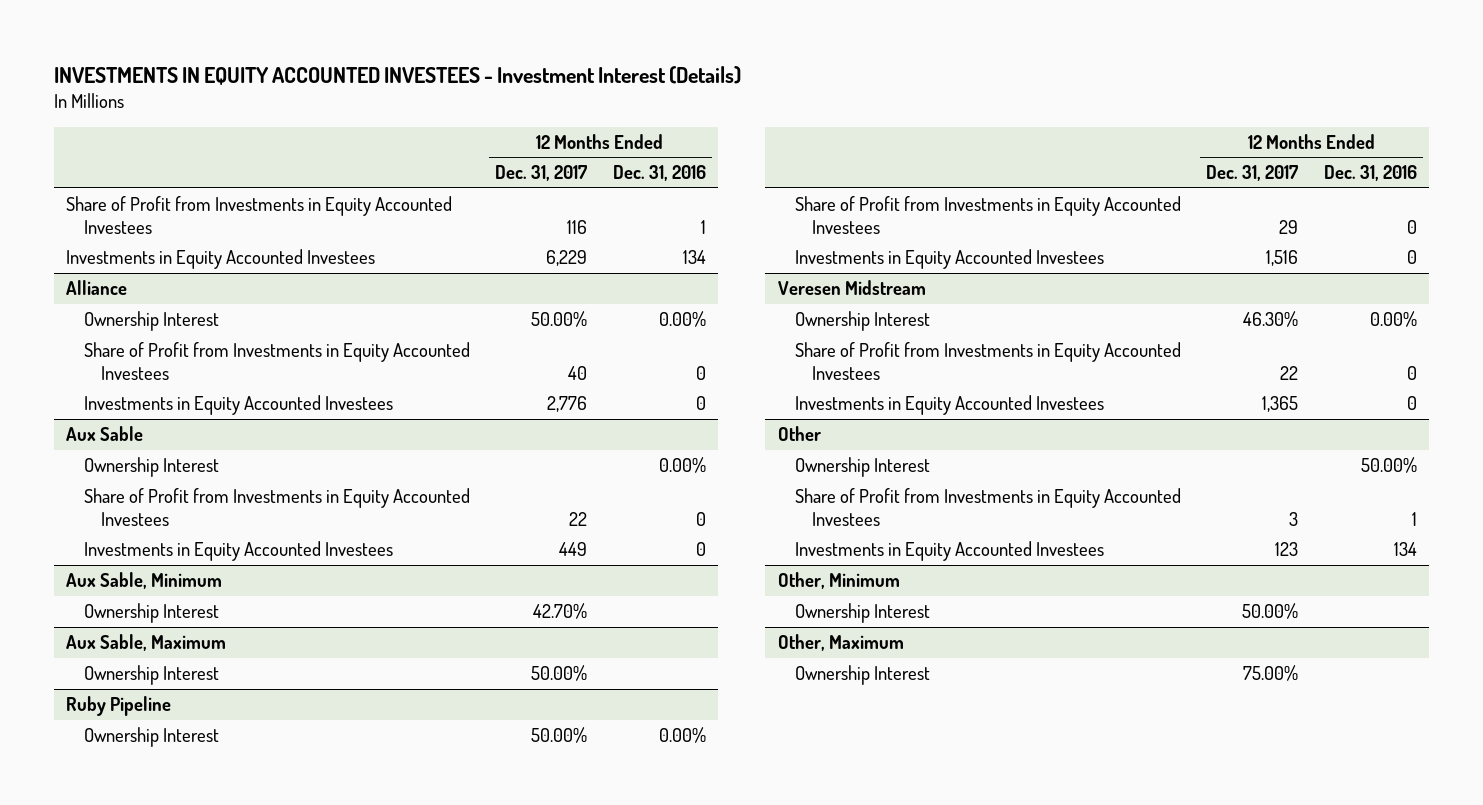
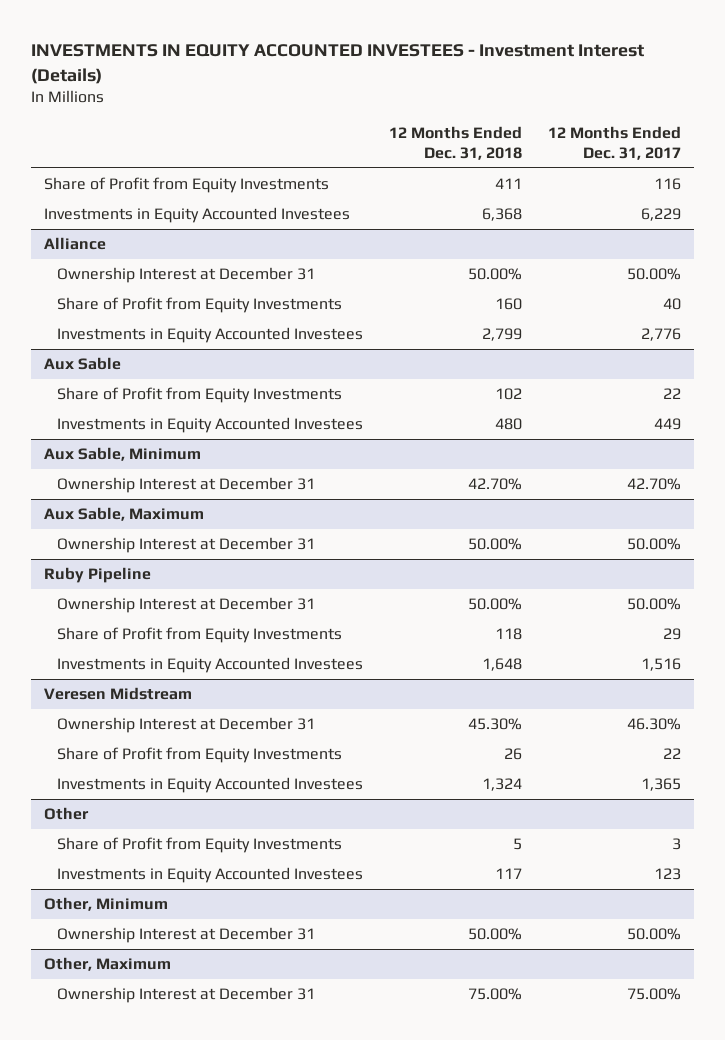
- | 12 Months Ended Dec. 31, 2017 | 12 Months Ended Dec. 31, 2016
+ | 12 Months Ended Dec. 31, 2018 | 12 Months Ended Dec. 31, 2017
- Share of Profit from Investments in Equity Accounted Investees | 116 | 1
+ Share of Profit from Equity Investments | 411 | 116
@ Alliance
- Ownership Interest | 50.00% | 0.00%
- Share of Profit from Investments in Equity Accounted Investees | 40 | 0
+ Ownership Interest at December 31 | 50.00% | 50.00%
+ Share of Profit from Equity Investments | 160 | 40
@ Aux Sable
- Ownership Interest | | 0.00%
- Share of Profit from Investments in Equity Accounted Investees | 22 | 0
+ Share of Profit from Equity Investments | 102 | 22
@ Aux Sable, Minimum
- Ownership Interest | 42.70% |
+ Ownership Interest at December 31 | 42.70% | 42.70%
@ Aux Sable, Maximum
- Ownership Interest | 50.00% |
+ Ownership Interest at December 31 | 50.00% | 50.00%
@ Ruby Pipeline
- Ownership Interest | 50.00% | 0.00%
- Share of Profit from Investments in Equity Accounted Investees | 29 | 0
+ Ownership Interest at December 31 | 50.00% | 50.00%
+ Share of Profit from Equity Investments | 118 | 29
@ Veresen Midstream
- Ownership Interest | 46.30% | 0.00%
- Share of Profit from Investments in Equity Accounted Investees | 22 | 0
+ Ownership Interest at December 31 | 45.30% | 46.30%
+ Share of Profit from Equity Investments | 26 | 22
@ Other
- Ownership Interest | | 50.00%
- Share of Profit from Investments in Equity Accounted Investees | 3 | 1
+ Share of Profit from Equity Investments | 5 | 3
@ Other, Minimum
- Ownership Interest | 50.00% |
+ Ownership Interest at December 31 | 50.00% | 50.00%
@ Other, Maximum
- Ownership Interest | 75.00% |
+ Ownership Interest at December 31 | 75.00% | 75.00%

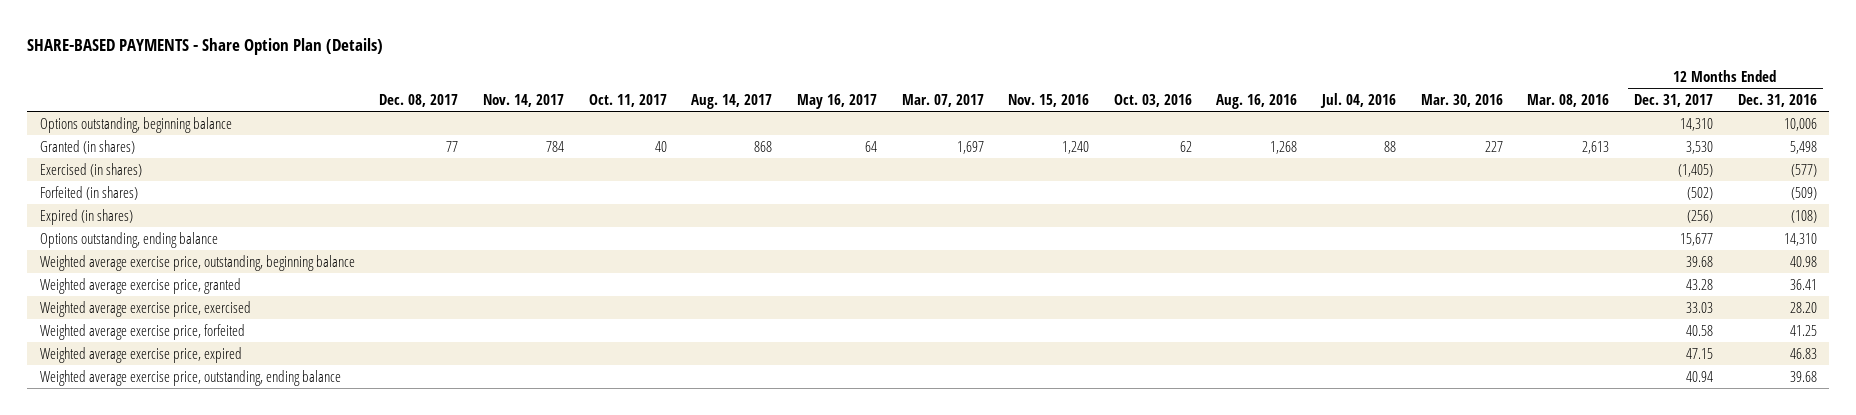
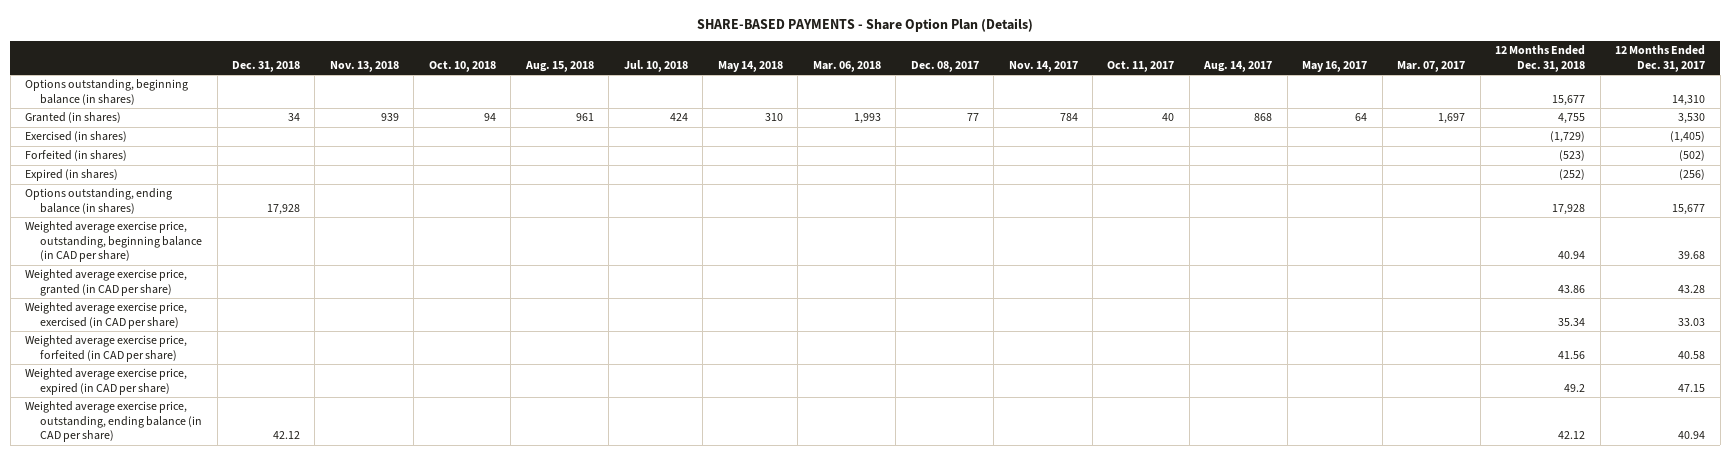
- | Dec. 08, 2017 | Nov. 14, 2017 | Oct. 11, 2017 | Aug. 14, 2017 | May 16, 2017 | Mar. 07, 2017 | Nov. 15, 2016 | Oct. 03, 2016 | Aug. 16, 2016 | Jul. 04, 2016 | Mar. 30, 2016 | Mar. 08, 2016 | 12 Months Ended Dec. 31, 2017 | 12 Months Ended Dec. 31, 2016
+ | Dec. 31, 2018 | Nov. 13, 2018 | Oct. 10, 2018 | Aug. 15, 2018 | Jul. 10, 2018 | May 14, 2018 | Mar. 06, 2018 | Dec. 08, 2017 | Nov. 14, 2017 | Oct. 11, 2017 | Aug. 14, 2017 | May 16, 2017 | Mar. 07, 2017 | 12 Months Ended Dec. 31, 2018 | 12 Months Ended Dec. 31, 2017
- Options outstanding, beginning balance | | | | | | | | | | | | | 14,310 | 10,006
+ Options outstanding, beginning balance (in shares) | | | | | | | | | | | | | | 15,677 | 14,310
- Options outstanding, ending balance | | | | | | | | | | | | | 15,677 | 14,310
- Weighted average exercise price, outstanding, beginning balance | | | | | | | | | | | | | 39.68 | 40.98
- Weighted average exercise price, granted | | | | | | | | | | | | | 43.28 | 36.41
- Weighted average exercise price, exercised | | | | | | | | | | | | | 33.03 | 28.20
- Weighted average exercise price, forfeited | | | | | | | | | | | | | 40.58 | 41.25
- Weighted average exercise price, expired | | | | | | | | | | | | | 47.15 | 46.83
- Weighted average exercise price, outstanding, ending balance | | | | | | | | | | | | | 40.94 | 39.68
+ Options outstanding, ending balance (in shares) | 17,928 | | | | | | | | | | | | | 17,928 | 15,677
+ Weighted average exercise price, outstanding, beginning balance (in CAD per share) | | | | | | | | | | | | | | 40.94 | 39.68
+ Weighted average exercise price, granted (in CAD per share) | | | | | | | | | | | | | | 43.86 | 43.28
+ Weighted average exercise price, exercised (in CAD per share) | | | | | | | | | | | | | | 35.34 | 33.03
+ Weighted average exercise price, forfeited (in CAD per share) | | | | | | | | | | | | | | 41.56 | 40.58
+ Weighted average exercise price, expired (in CAD per share) | | | | | | | | | | | | | | 49.2 | 47.15
+ Weighted average exercise price, outstanding, ending balance (in CAD per share) | 42.12 | | | | | | | | | | | | | 42.12 | 40.94

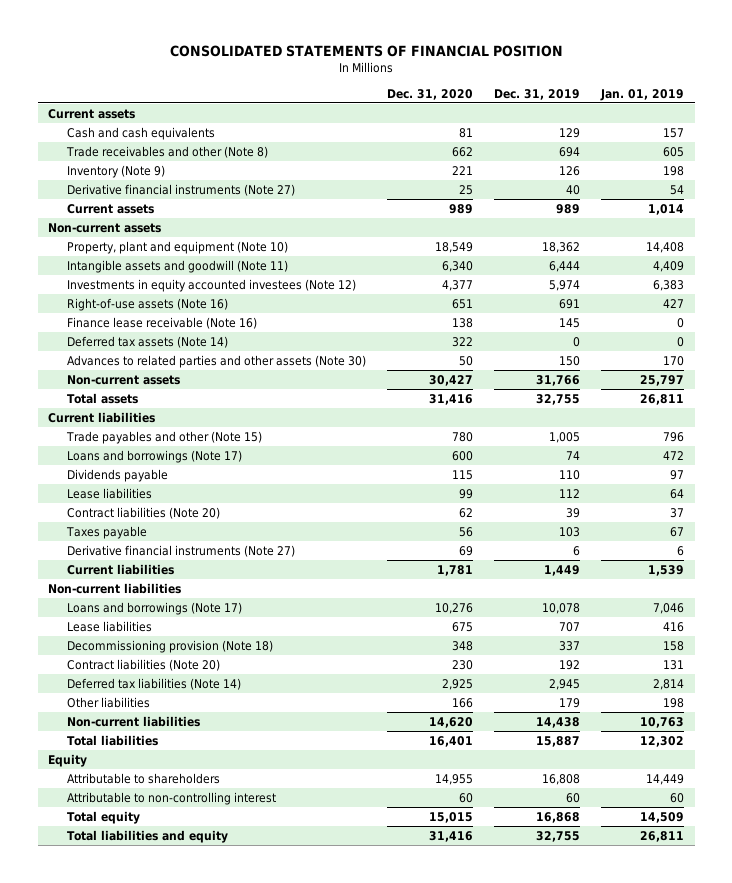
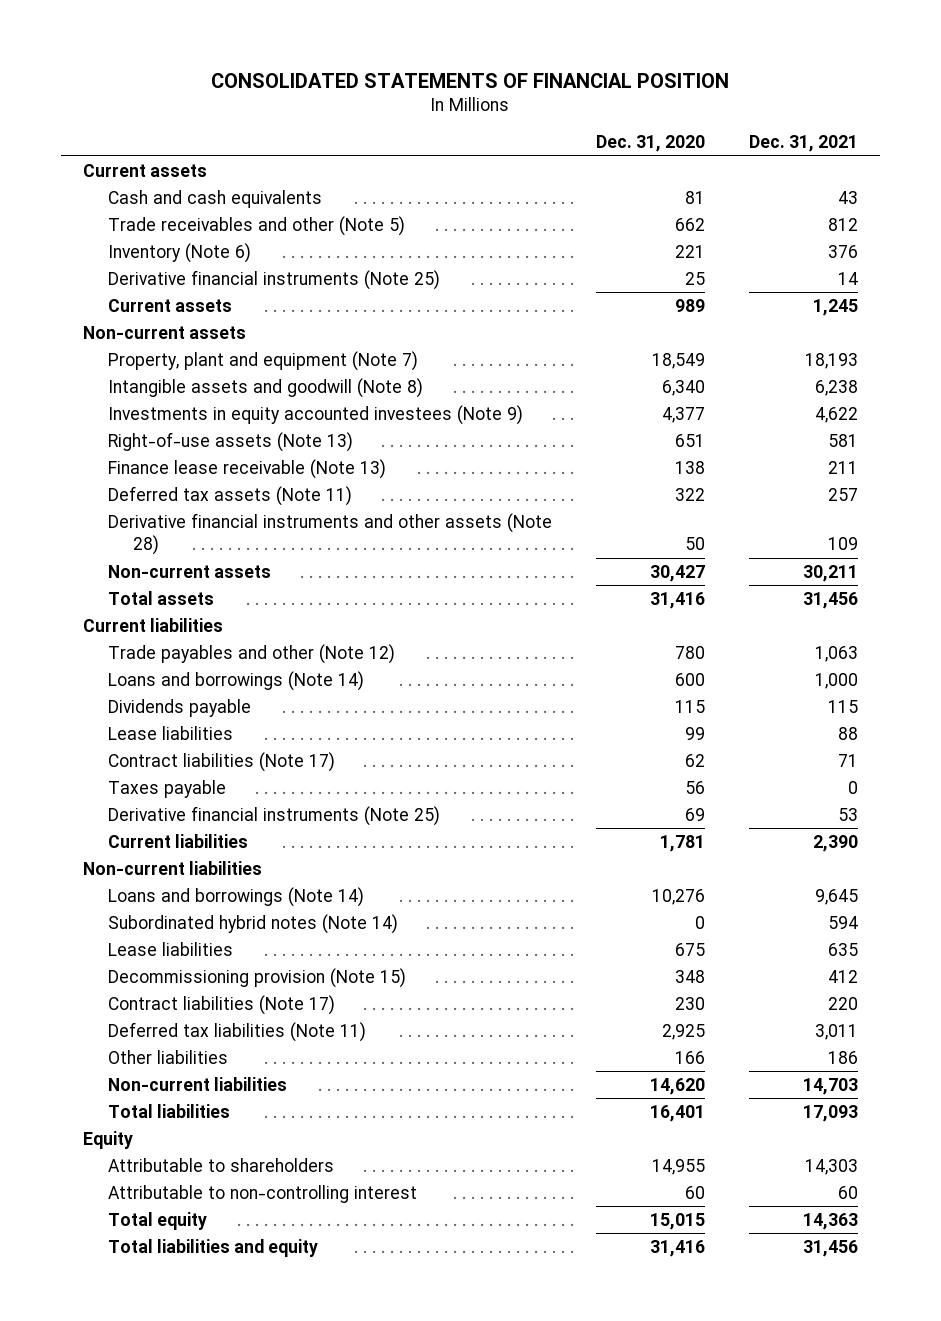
- | Dec. 31, 2020 | Dec. 31, 2019 | Jan. 01, 2019
+ | Dec. 31, 2020 | Dec. 31, 2021
- Trade receivables and other (Note 8) | 662 | 694 | 605
- Inventory (Note 9) | 221 | 126 | 198
- Derivative financial instruments (Note 27) | 25 | 40 | 54
+ Trade receivables and other (Note 5) | 662 | 812
+ Inventory (Note 6) | 221 | 376
+ Derivative financial instruments (Note 25) | 25 | 14
- Property, plant and equipment (Note 10) | 18,549 | 18,362 | 14,408
- Intangible assets and goodwill (Note 11) | 6,340 | 6,444 | 4,409
- Investments in equity accounted investees (Note 12) | 4,377 | 5,974 | 6,383
- Right-of-use assets (Note 16) | 651 | 691 | 427
- Finance lease receivable (Note 16) | 138 | 145 | 0
- Deferred tax assets (Note 14) | 322 | 0 | 0
- Advances to related parties and other assets (Note 30) | 50 | 150 | 170
+ Property, plant and equipment (Note 7) | 18,549 | 18,193
+ Intangible assets and goodwill (Note 8) | 6,340 | 6,238
+ Investments in equity accounted investees (Note 9) | 4,377 | 4,622
+ Right-of-use assets (Note 13) | 651 | 581
+ Finance lease receivable (Note 13) | 138 | 211
+ Deferred tax assets (Note 11) | 322 | 257
+ Derivative financial instruments and other assets (Note 28) | 50 | 109
- Trade payables and other (Note 15) | 780 | 1,005 | 796
- Loans and borrowings (Note 17) | 600 | 74 | 472
+ Trade payables and other (Note 12) | 780 | 1,063
+ Loans and borrowings (Note 14) | 600 | 1,000
- Contract liabilities (Note 20) | 62 | 39 | 37
+ Contract liabilities (Note 17) | 62 | 71
- Derivative financial instruments (Note 27) | 69 | 6 | 6
+ Derivative financial instruments (Note 25) | 69 | 53
- Loans and borrowings (Note 17) | 10,276 | 10,078 | 7,046
+ Loans and borrowings (Note 14) | 10,276 | 9,645
+ Subordinated hybrid notes (Note 14) | 0 | 594
- Decommissioning provision (Note 18) | 348 | 337 | 158
- Contract liabilities (Note 20) | 230 | 192 | 131
- Deferred tax liabilities (Note 14) | 2,925 | 2,945 | 2,814
+ Decommissioning provision (Note 15) | 348 | 412
+ Contract liabilities (Note 17) | 230 | 220
+ Deferred tax liabilities (Note 11) | 2,925 | 3,011

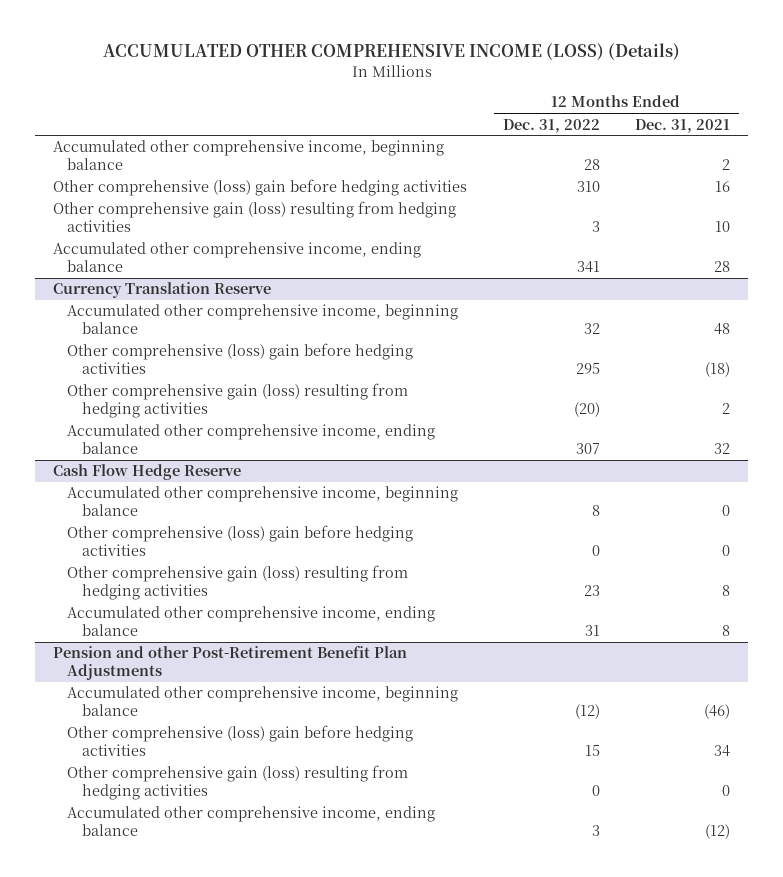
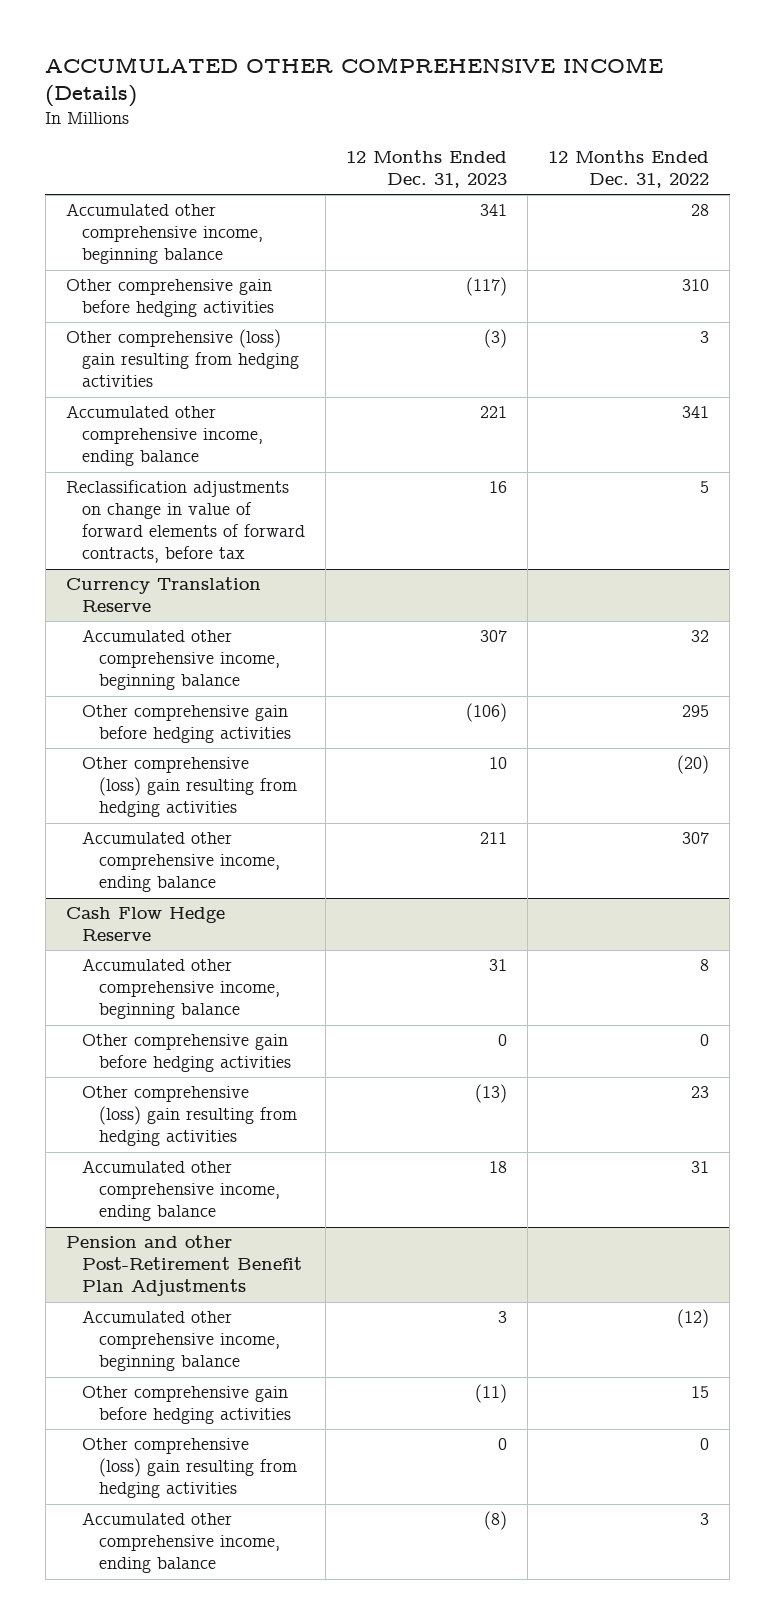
- ACCUMULATED OTHER COMPREHENSIVE INCOME (LOSS) (Details)
+ ACCUMULATED OTHER COMPREHENSIVE INCOME (Details)
- | 12 Months Ended Dec. 31, 2022 | 12 Months Ended Dec. 31, 2021
+ | 12 Months Ended Dec. 31, 2023 | 12 Months Ended Dec. 31, 2022
- Other comprehensive (loss) gain before hedging activities | 310 | 16
- Other comprehensive gain (loss) resulting from hedging activities | 3 | 10
+ Other comprehensive gain before hedging activities | (117) | 310
+ Other comprehensive (loss) gain resulting from hedging activities | (3) | 3
+ Reclassification adjustments on change in value of forward elements of forward contracts, before tax | 16 | 5
@ Currency Translation Reserve
- Other comprehensive (loss) gain before hedging activities | 295 | (18)
- Other comprehensive gain (loss) resulting from hedging activities | (20) | 2
+ Other comprehensive gain before hedging activities | (106) | 295
+ Other comprehensive (loss) gain resulting from hedging activities | 10 | (20)
@ Cash Flow Hedge Reserve
- Other comprehensive (loss) gain before hedging activities | 0 | 0
- Other comprehensive gain (loss) resulting from hedging activities | 23 | 8
+ Other comprehensive gain before hedging activities | 0 | 0
+ Other comprehensive (loss) gain resulting from hedging activities | (13) | 23
@ Pension and other Post-Retirement Benefit Plan Adjustments
- Other comprehensive (loss) gain before hedging activities | 15 | 34
- Other comprehensive gain (loss) resulting from hedging activities | 0 | 0
+ Other comprehensive gain before hedging activities | (11) | 15
+ Other comprehensive (loss) gain resulting from hedging activities | 0 | 0

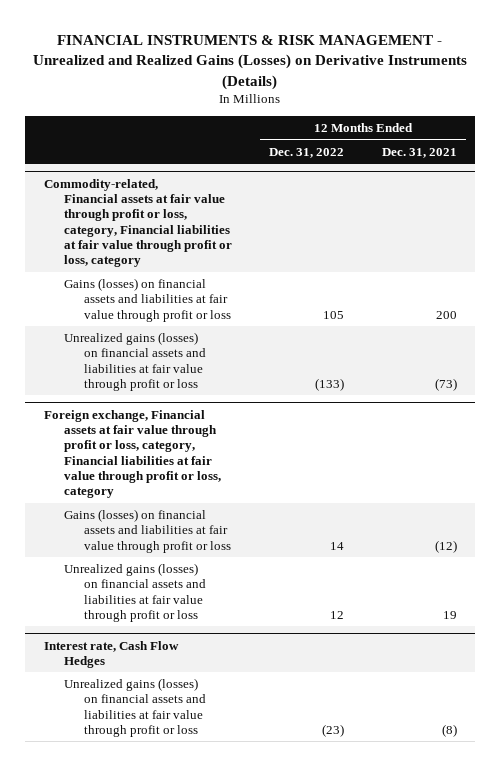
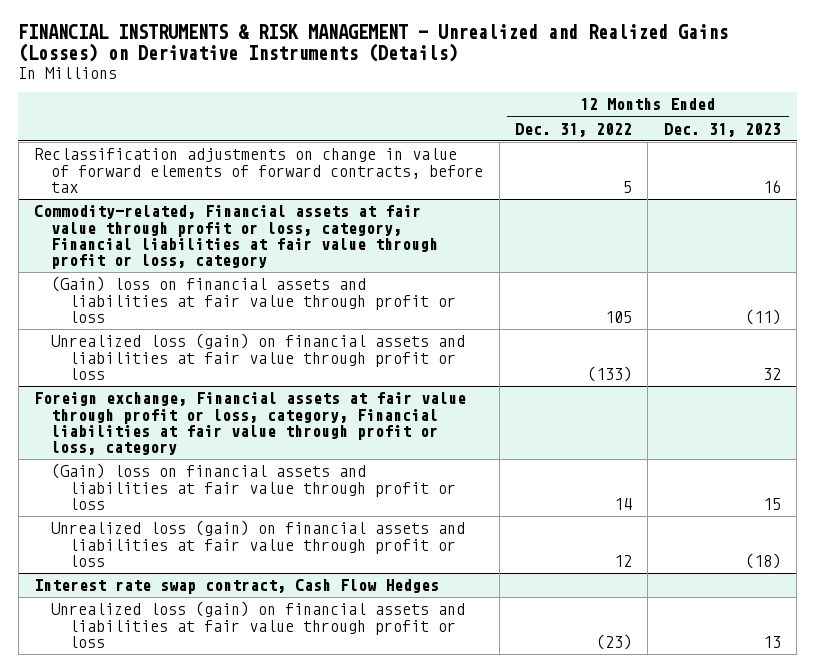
- | 12 Months Ended Dec. 31, 2022 | 12 Months Ended Dec. 31, 2021
+ | 12 Months Ended Dec. 31, 2022 | 12 Months Ended Dec. 31, 2023
+ Reclassification adjustments on change in value of forward elements of forward contracts, before tax | 5 | 16
@ Commodity-related, Financial assets at fair value through profit or loss, category, Financial liabilities at fair value through profit or loss, category
- Gains (losses) on financial assets and liabilities at fair value through profit or loss | 105 | 200
- Unrealized gains (losses) on financial assets and liabilities at fair value through profit or loss | (133) | (73)
+ (Gain) loss on financial assets and liabilities at fair value through profit or loss | 105 | (11)
+ Unrealized loss (gain) on financial assets and liabilities at fair value through profit or loss | (133) | 32
@ Foreign exchange, Financial assets at fair value through profit or loss, category, Financial liabilities at fair value through profit or loss, category
- Gains (losses) on financial assets and liabilities at fair value through profit or loss | 14 | (12)
- Unrealized gains (losses) on financial assets and liabilities at fair value through profit or loss | 12 | 19
- Interest rate, Cash Flow Hedges
- Unrealized gains (losses) on financial assets and liabilities at fair value through profit or loss | (23) | (8)
@ Foreign exchange, Financial assets at fair value through profit or loss, category, Financial liabilities at fair value through profit or loss, category
+ (Gain) loss on financial assets and liabilities at fair value through profit or loss | 14 | 15
+ Unrealized loss (gain) on financial assets and liabilities at fair value through profit or loss | 12 | (18)
+ Interest rate swap contract, Cash Flow Hedges
+ Unrealized loss (gain) on financial assets and liabilities at fair value through profit or loss | (23) | 13

